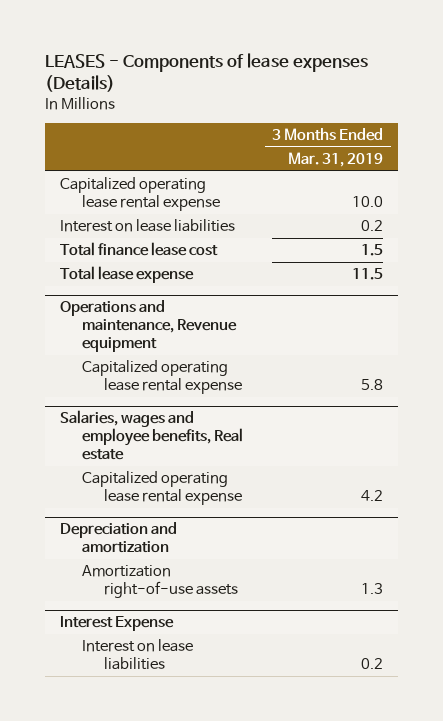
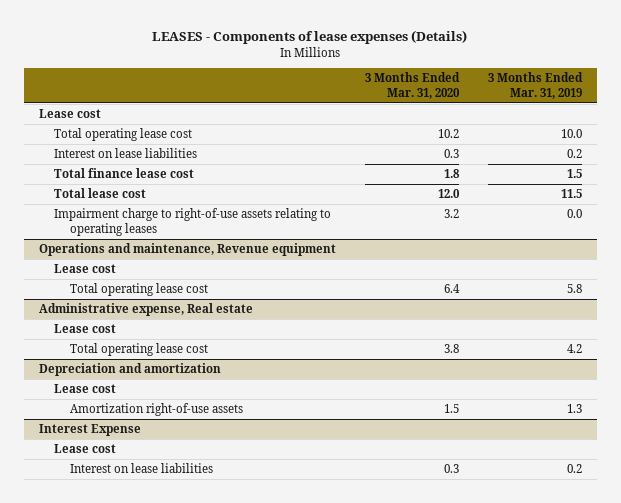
- | 3 Months Ended Mar. 31, 2019
+ | 3 Months Ended Mar. 31, 2020 | 3 Months Ended Mar. 31, 2019
- Capitalized operating lease rental expense | 10.0
+ Lease cost
+ Total operating lease cost | 10.2 | 10.0
- Total lease expense | 11.5
+ Total lease cost | 12.0 | 11.5
+ Impairment charge to right-of-use assets relating to operating leases | 3.2 | 0.0
@ Operations and maintenance, Revenue equipment
- Capitalized operating lease rental expense | 5.8
- Salaries, wages and employee benefits, Real estate
- Capitalized operating lease rental expense | 4.2
@ Operations and maintenance, Revenue equipment
+ Lease cost
+ Total operating lease cost | 6.4 | 5.8
+ Administrative expense, Real estate
+ Lease cost
+ Total operating lease cost | 3.8 | 4.2
@ Depreciation and amortization
+ Lease cost
@ Interest Expense
+ Lease cost

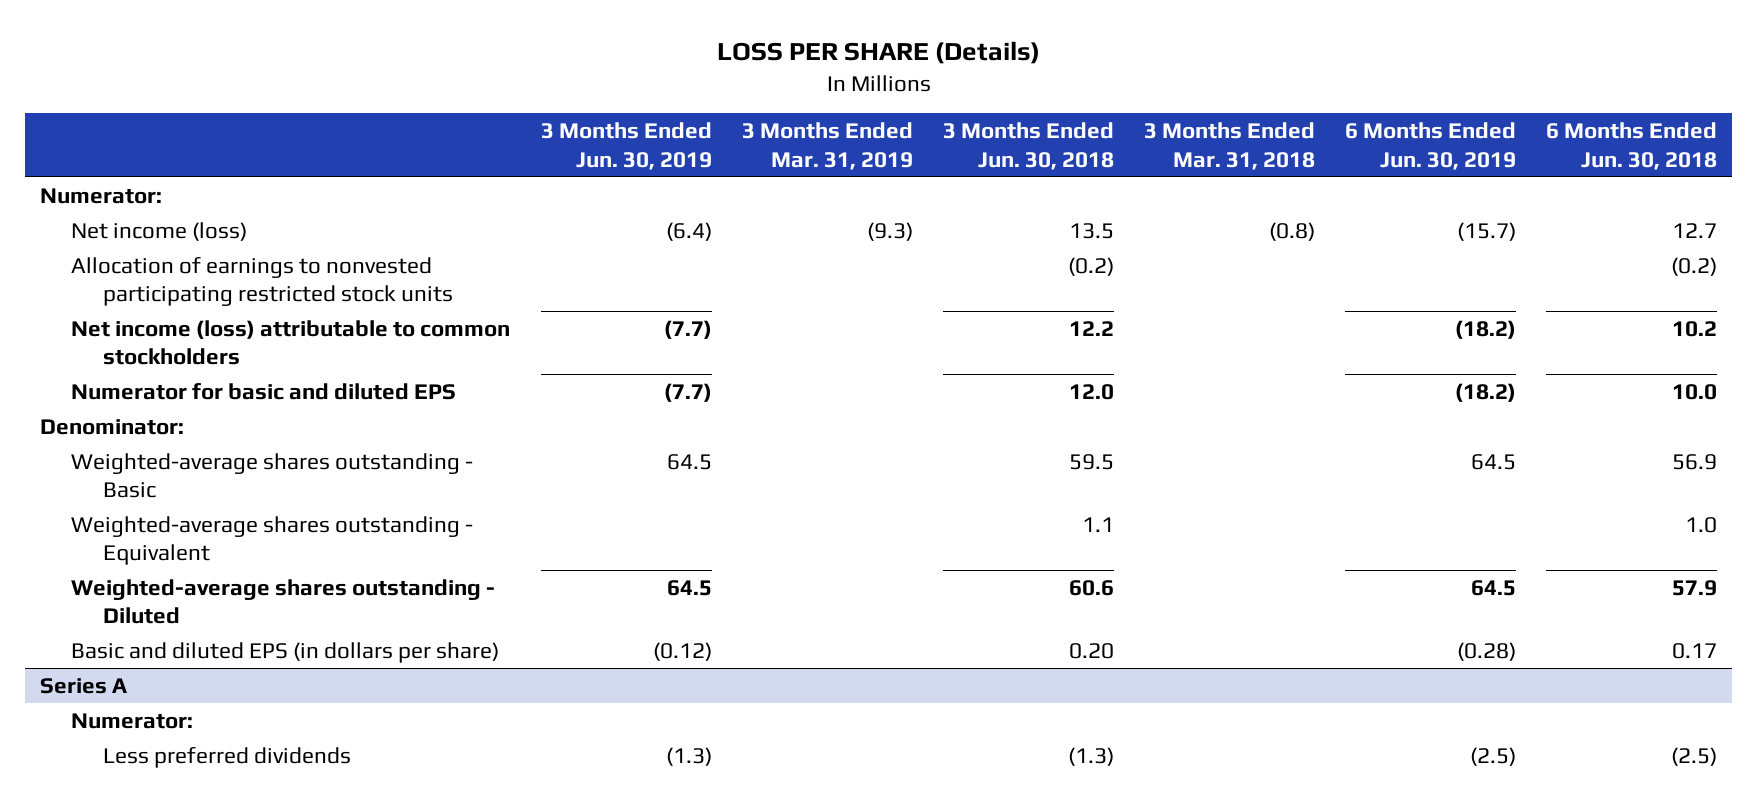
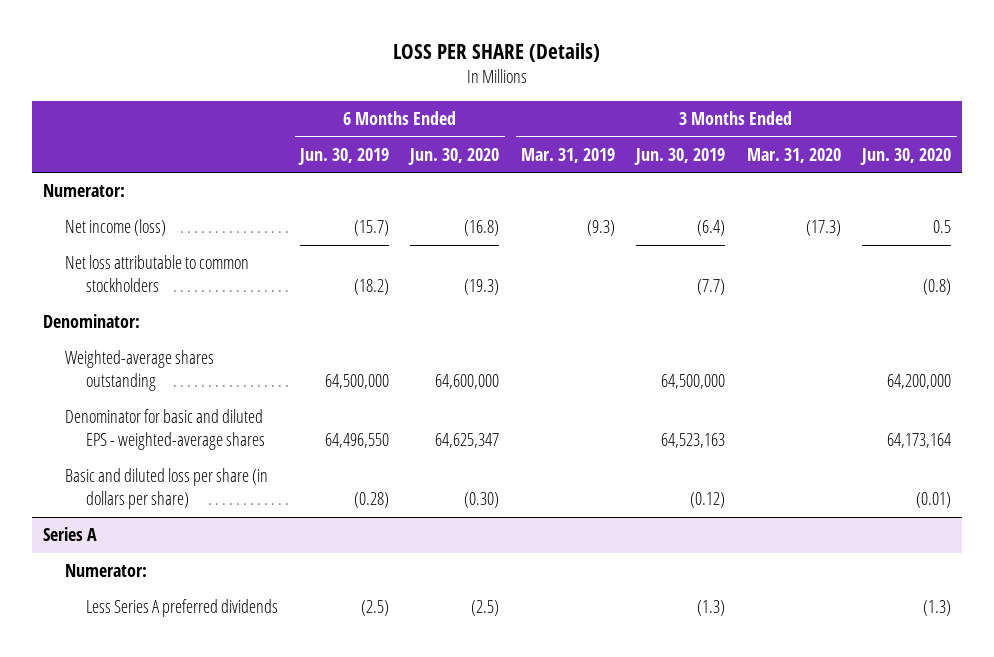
- | 3 Months Ended Jun. 30, 2019 | 3 Months Ended Mar. 31, 2019 | 3 Months Ended Jun. 30, 2018 | 3 Months Ended Mar. 31, 2018 | 6 Months Ended Jun. 30, 2019 | 6 Months Ended Jun. 30, 2018
+ | 6 Months Ended Jun. 30, 2019 | 6 Months Ended Jun. 30, 2020 | 3 Months Ended Mar. 31, 2019 | 3 Months Ended Jun. 30, 2019 | 3 Months Ended Mar. 31, 2020 | 3 Months Ended Jun. 30, 2020
- Allocation of earnings to nonvested participating restricted stock units | | | (0.2) | | | (0.2)
- Net income (loss) attributable to common stockholders | (7.7) | | 12.2 | | (18.2) | 10.2
- Numerator for basic and diluted EPS | (7.7) | | 12.0 | | (18.2) | 10.0
+ Net loss attributable to common stockholders | (18.2) | (19.3) | | (7.7) | | (0.8)
- Weighted-average shares outstanding - Basic | 64.5 | | 59.5 | | 64.5 | 56.9
- Weighted-average shares outstanding - Equivalent | | | 1.1 | | | 1.0
- Weighted-average shares outstanding - Diluted | 64.5 | | 60.6 | | 64.5 | 57.9
- Basic and diluted EPS (in dollars per share) | (0.12) | | 0.20 | | (0.28) | 0.17
+ Weighted-average shares outstanding | 64,500,000 | 64,600,000 | | 64,500,000 | | 64,200,000
+ Denominator for basic and diluted EPS - weighted-average shares | 64,496,550 | 64,625,347 | | 64,523,163 | | 64,173,164
+ Basic and diluted loss per share (in dollars per share) | (0.28) | (0.30) | | (0.12) | | (0.01)
@ Series A
- Less preferred dividends | (1.3) | | (1.3) | | (2.5) | (2.5)
+ Less Series A preferred dividends | (2.5) | (2.5) | | (1.3) | | (1.3)

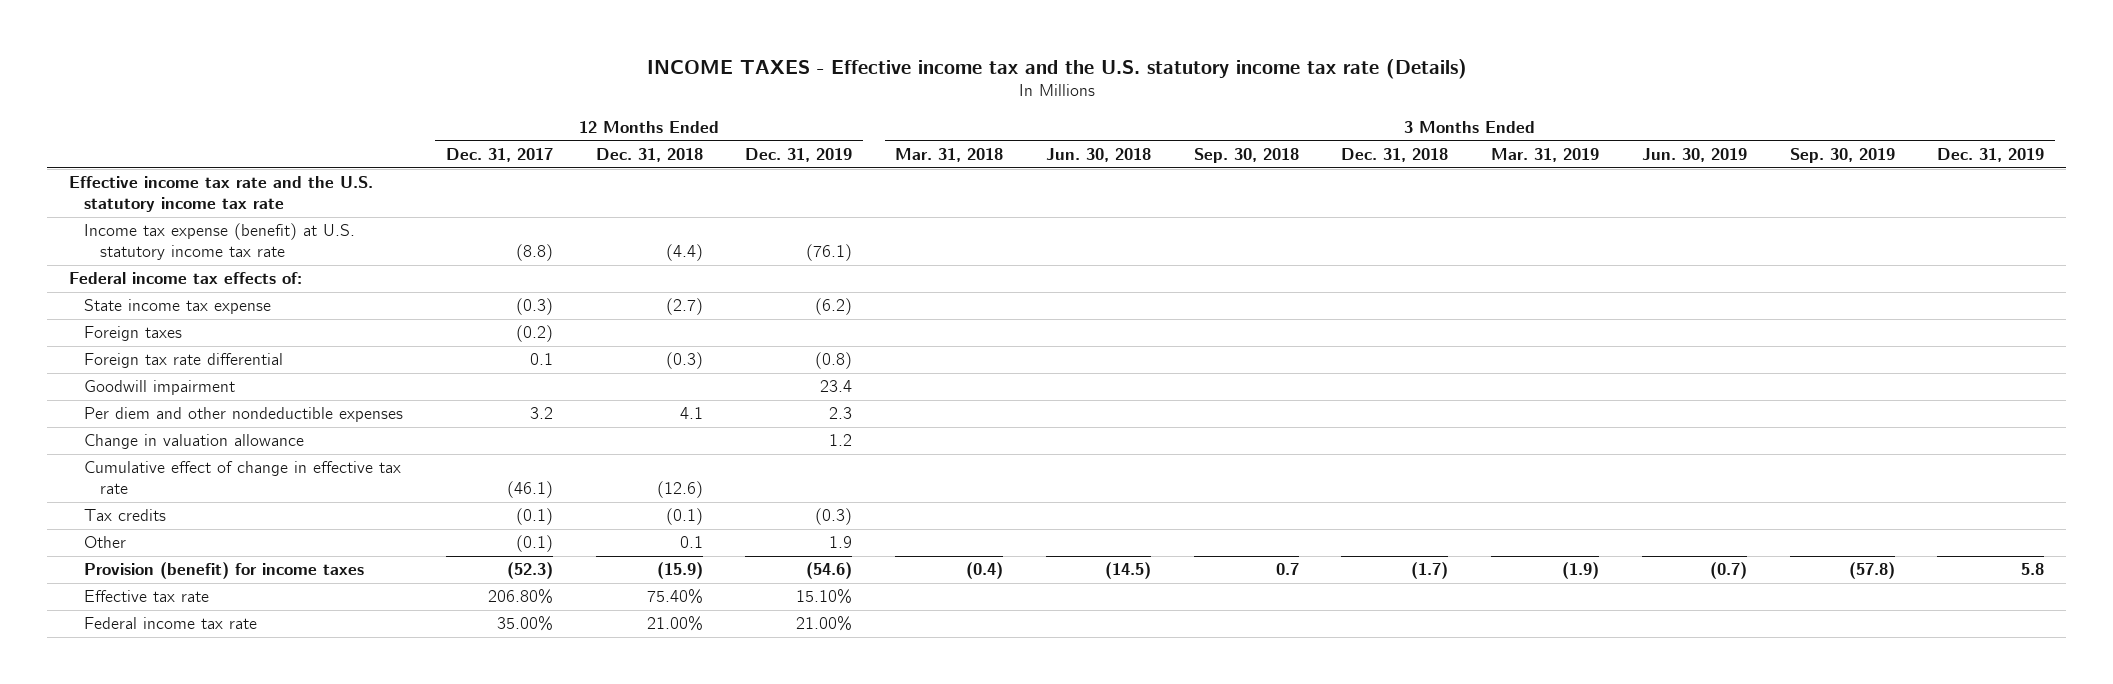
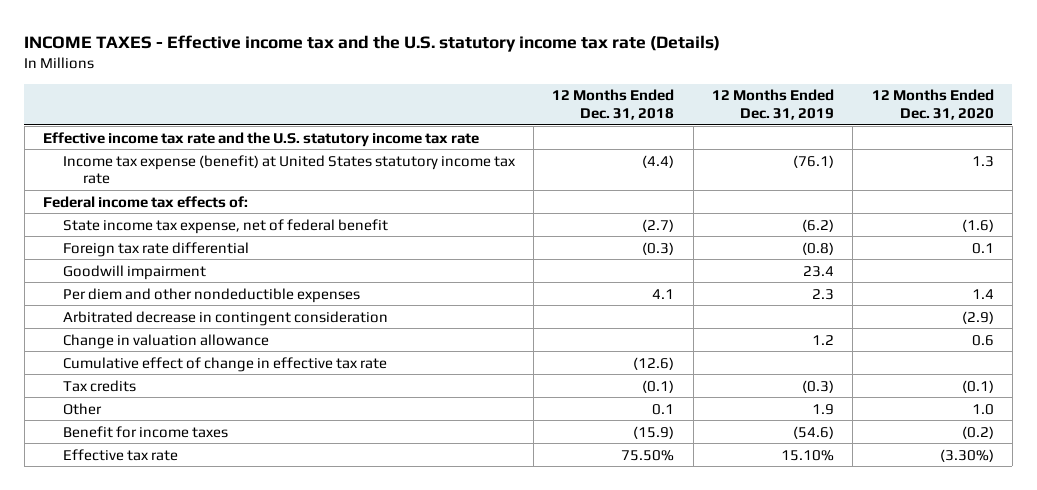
- | 12 Months Ended Dec. 31, 2017 | 12 Months Ended Dec. 31, 2018 | 12 Months Ended Dec. 31, 2019 | 3 Months Ended Mar. 31, 2018 | 3 Months Ended Jun. 30, 2018 | 3 Months Ended Sep. 30, 2018 | 3 Months Ended Dec. 31, 2018 | 3 Months Ended Mar. 31, 2019 | 3 Months Ended Jun. 30, 2019 | 3 Months Ended Sep. 30, 2019 | 3 Months Ended Dec. 31, 2019
+ | 12 Months Ended Dec. 31, 2018 | 12 Months Ended Dec. 31, 2019 | 12 Months Ended Dec. 31, 2020
- Income tax expense (benefit) at U.S. statutory income tax rate | (8.8) | (4.4) | (76.1) | | | | | | | |
+ Income tax expense (benefit) at United States statutory income tax rate | (4.4) | (76.1) | 1.3
- State income tax expense | (0.3) | (2.7) | (6.2) | | | | | | | |
- Foreign taxes | (0.2) | | | | | | | | | |
+ State income tax expense, net of federal benefit | (2.7) | (6.2) | (1.6)
+ Arbitrated decrease in contingent consideration | | | (2.9)
- Provision (benefit) for income taxes | (52.3) | (15.9) | (54.6) | (0.4) | (14.5) | 0.7 | (1.7) | (1.9) | (0.7) | (57.8) | 5.8
- Effective tax rate | 206.80% | 75.40% | 15.10% | | | | | | | |
- Federal income tax rate | 35.00% | 21.00% | 21.00% | | | | | | | |
+ Benefit for income taxes | (15.9) | (54.6) | (0.2)
+ Effective tax rate | 75.50% | 15.10% | (3.30%)

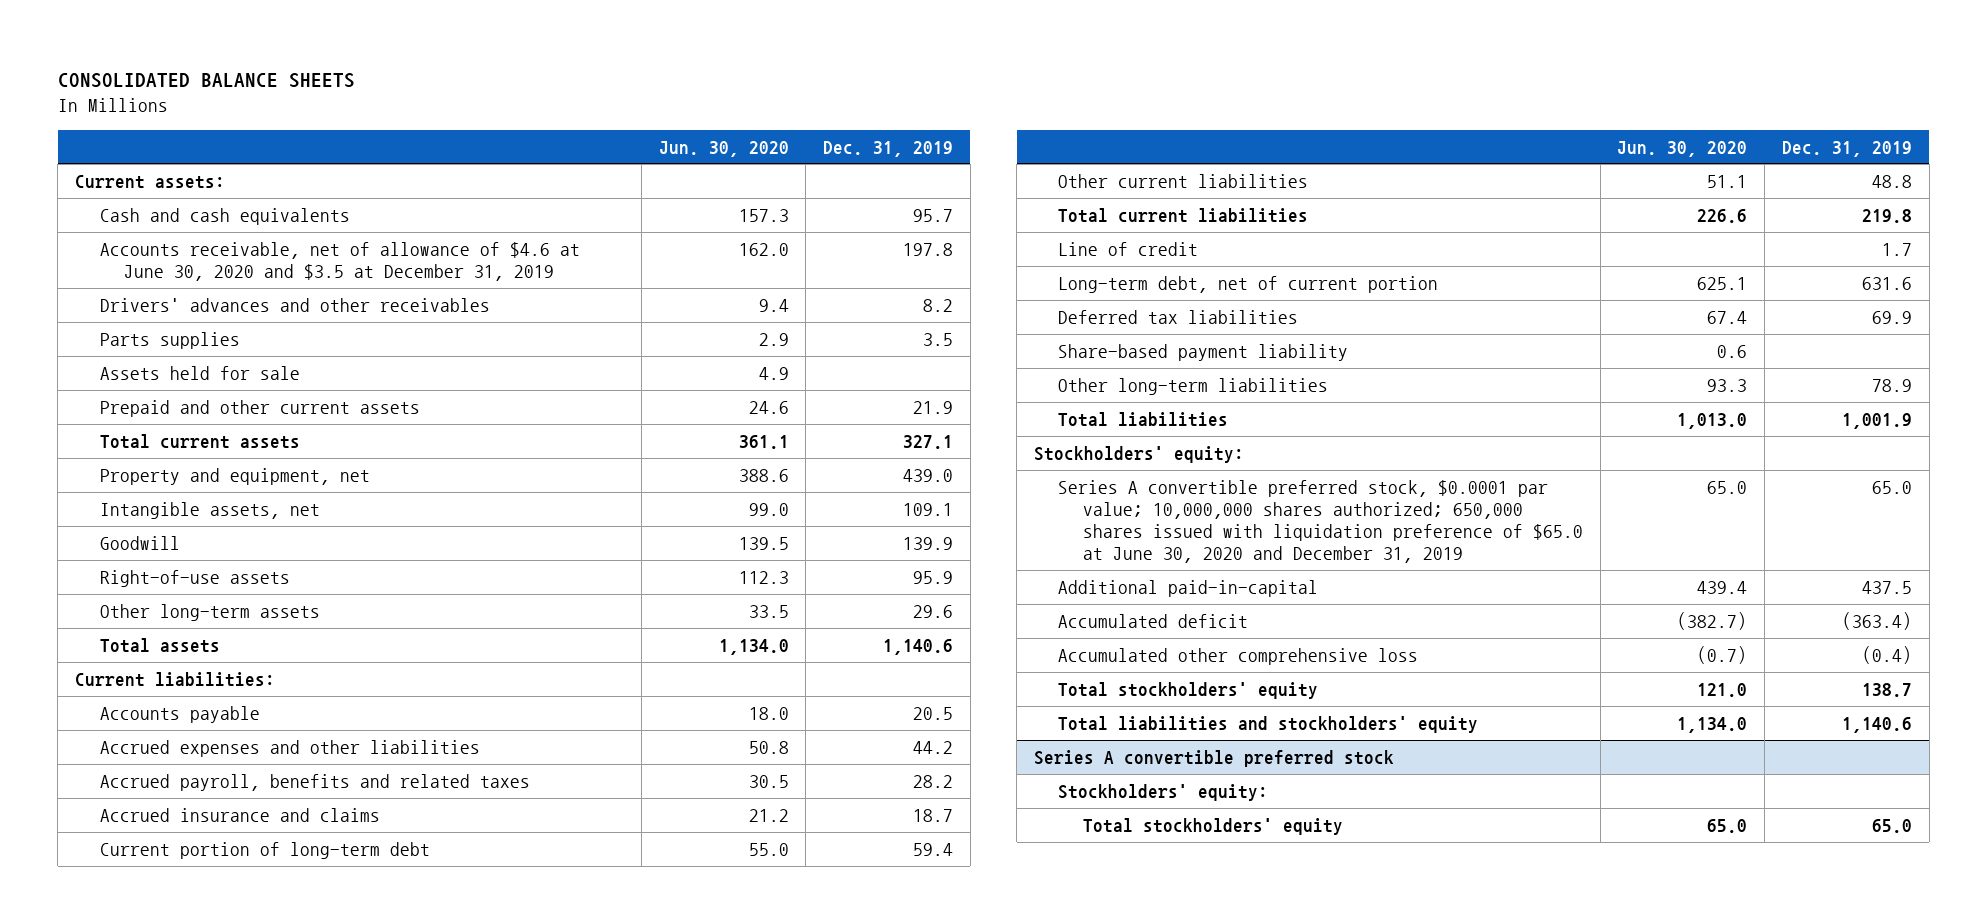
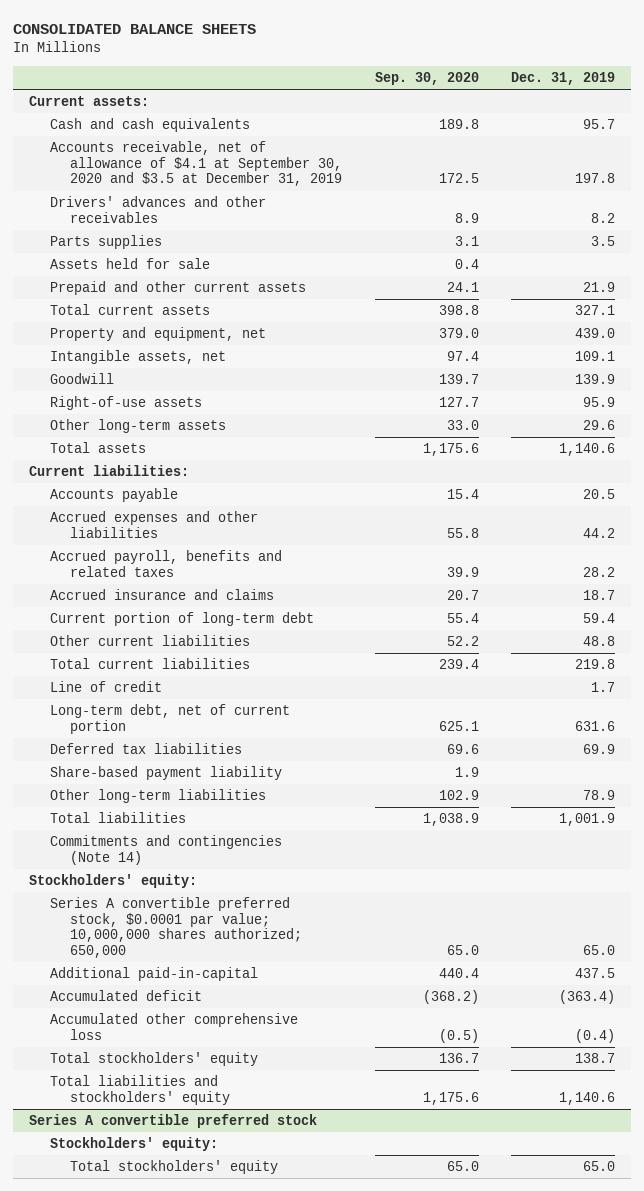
- | Jun. 30, 2020 | Dec. 31, 2019
+ | Sep. 30, 2020 | Dec. 31, 2019
- Accounts receivable, net of allowance of $4.6 at June 30, 2020 and $3.5 at December 31, 2019 | 162.0 | 197.8
+ Accounts receivable, net of allowance of $4.1 at September 30, 2020 and $3.5 at December 31, 2019 | 172.5 | 197.8
+ Commitments and contingencies (Note 14)
- Series A convertible preferred stock, $0.0001 par value; 10,000,000 shares authorized; 650,000 shares issued with liquidation preference of $65.0 at June 30, 2020 and December 31, 2019 | 65.0 | 65.0
+ Series A convertible preferred stock, $0.0001 par value; 10,000,000 shares authorized; 650,000 | 65.0 | 65.0

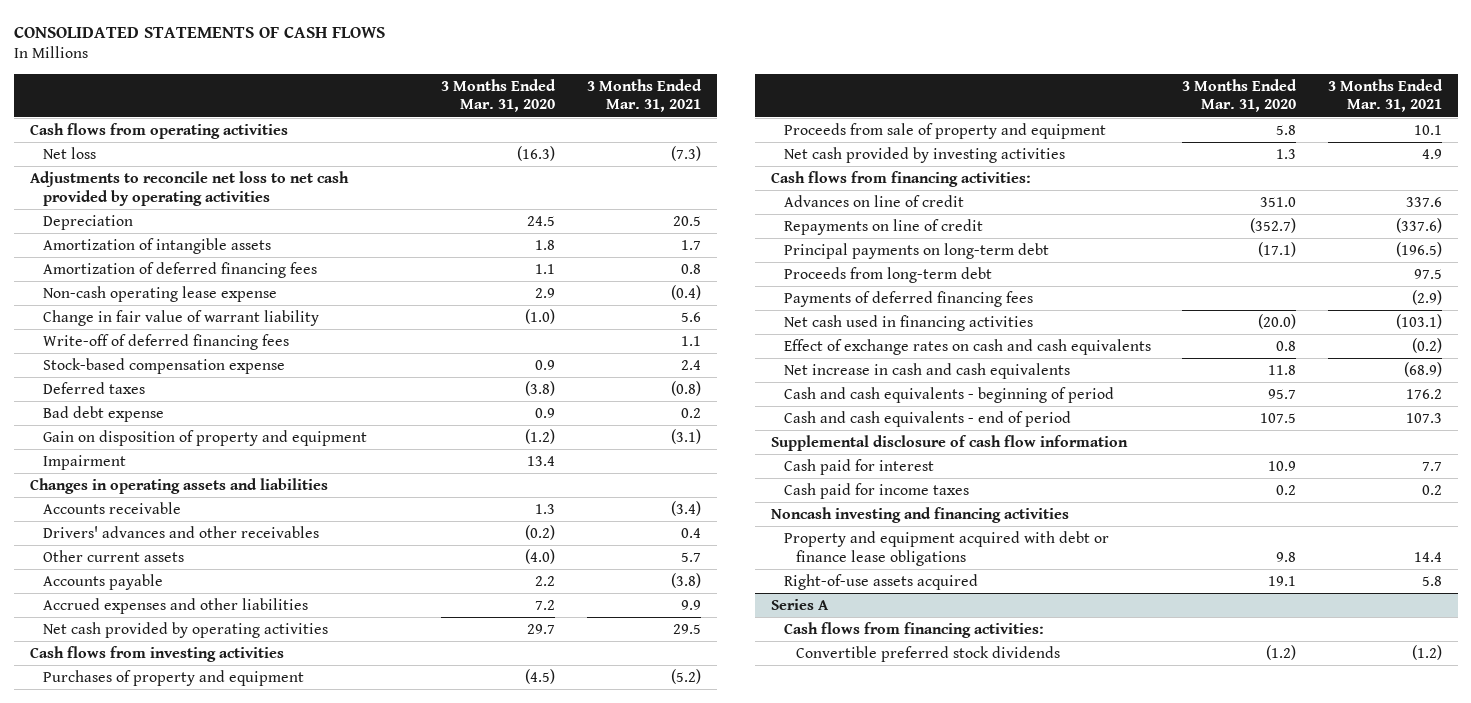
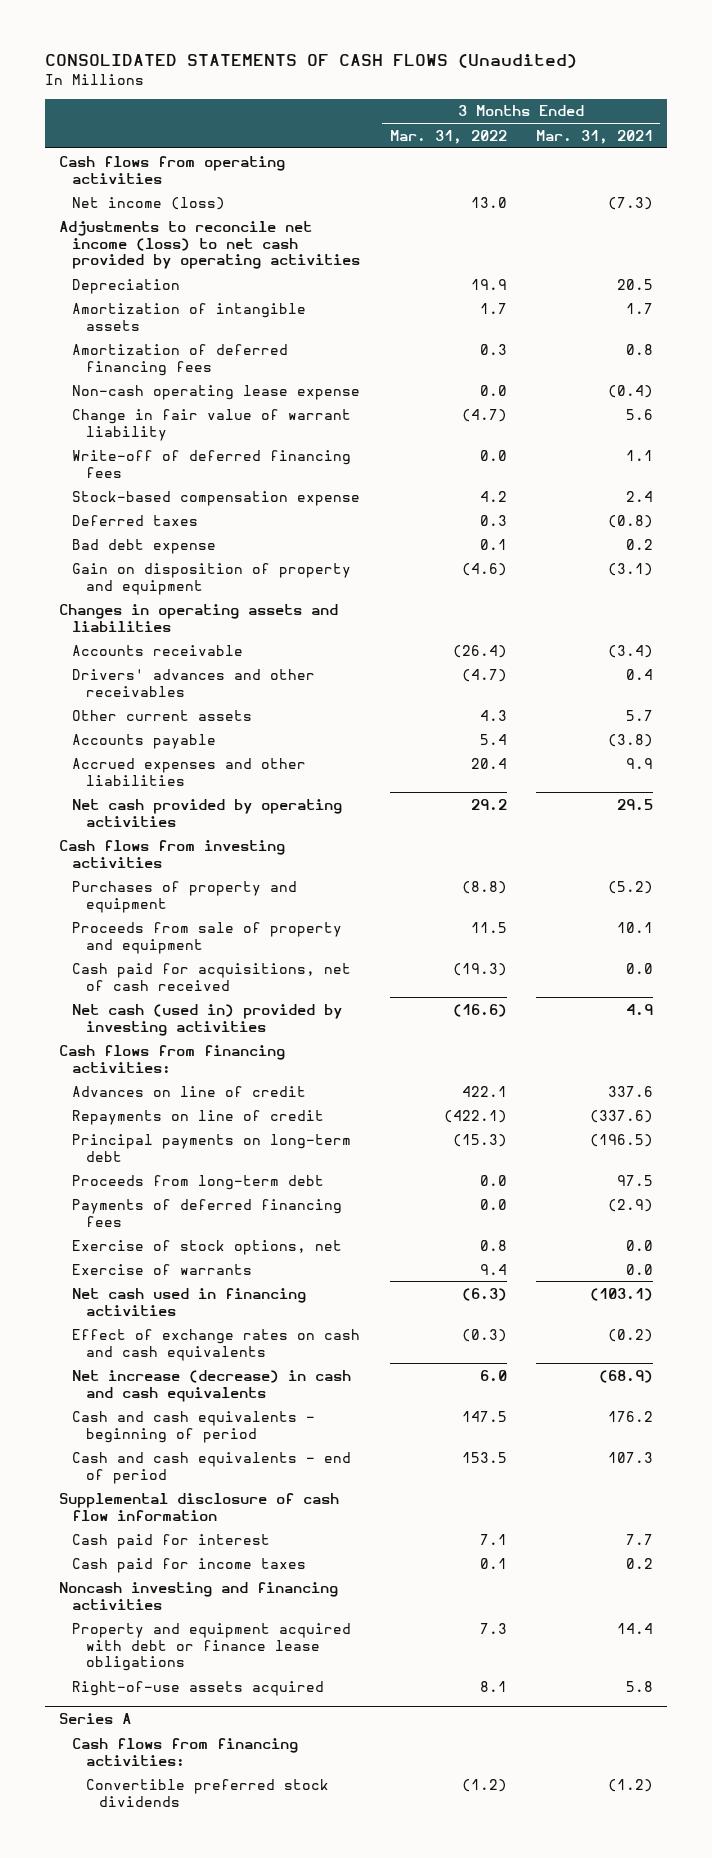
- CONSOLIDATED STATEMENTS OF CASH FLOWS
+ CONSOLIDATED STATEMENTS OF CASH FLOWS (Unaudited)
- | 3 Months Ended Mar. 31, 2020 | 3 Months Ended Mar. 31, 2021
+ | 3 Months Ended Mar. 31, 2022 | 3 Months Ended Mar. 31, 2021
- Net loss | (16.3) | (7.3)
- Adjustments to reconcile net loss to net cash provided by operating activities
+ Net income (loss) | 13.0 | (7.3)
+ Adjustments to reconcile net income (loss) to net cash provided by operating activities
- Impairment | 13.4 |
- Net cash provided by investing activities | 1.3 | 4.9
+ Cash paid for acquisitions, net of cash received | (19.3) | 0.0
+ Net cash (used in) provided by investing activities | (16.6) | 4.9
+ Exercise of stock options, net | 0.8 | 0.0
+ Exercise of warrants | 9.4 | 0.0
- Net increase in cash and cash equivalents | 11.8 | (68.9)
+ Net increase (decrease) in cash and cash equivalents | 6.0 | (68.9)

